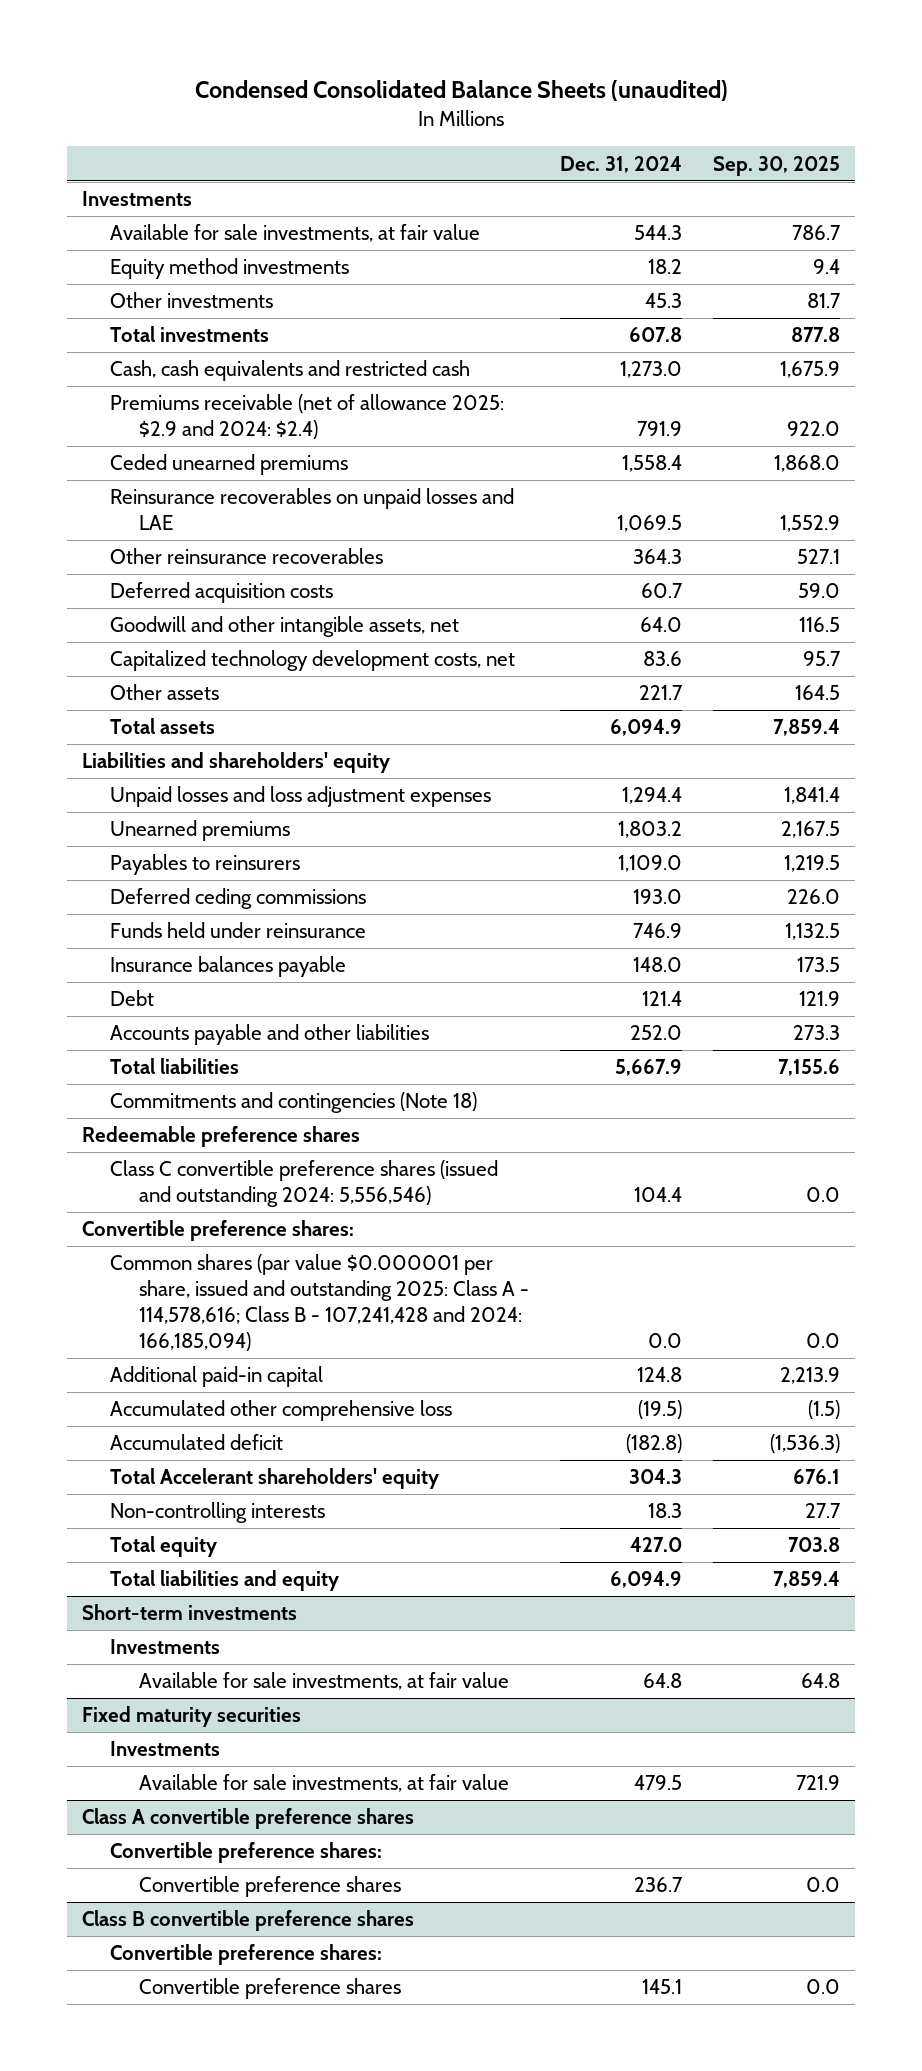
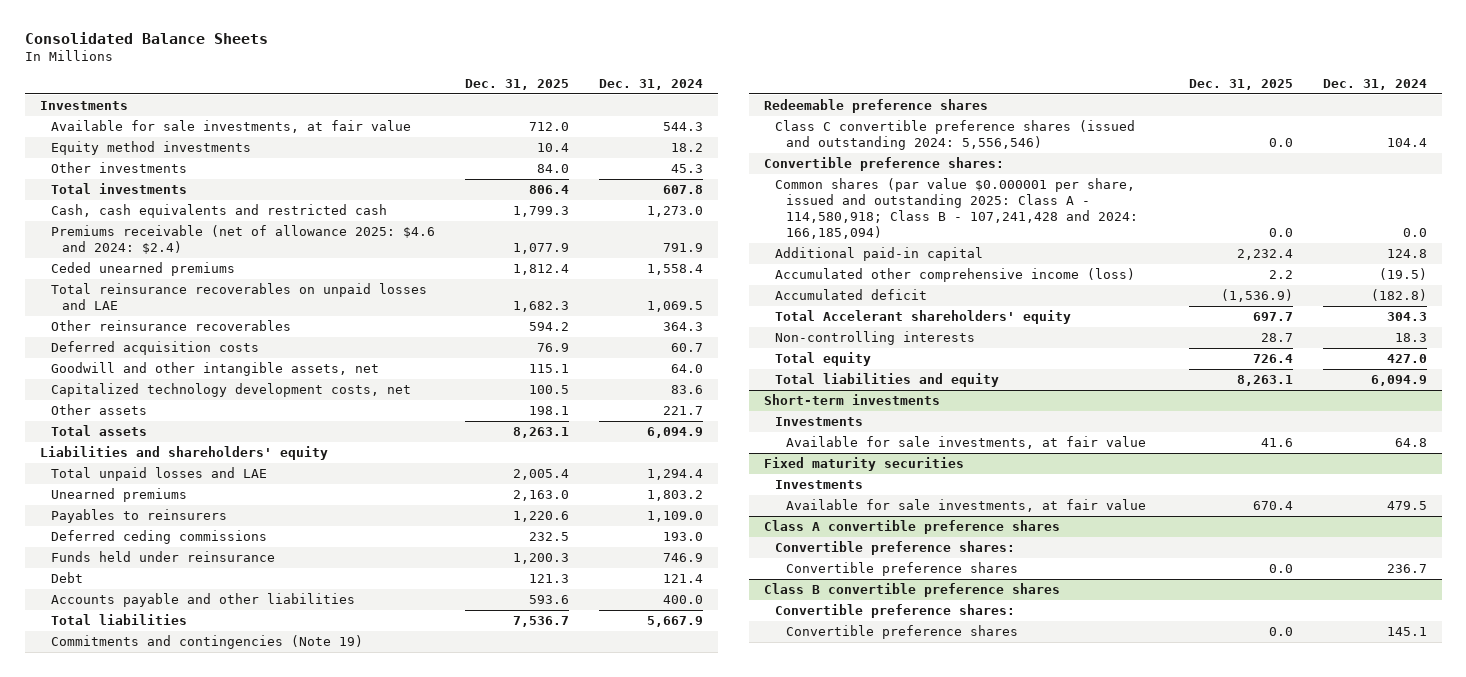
- Condensed Consolidated Balance Sheets (unaudited)
+ Consolidated Balance Sheets
- | Dec. 31, 2024 | Sep. 30, 2025
+ | Dec. 31, 2025 | Dec. 31, 2024
- Premiums receivable (net of allowance 2025: $2.9 and 2024: $2.4) | 791.9 | 922.0
+ Premiums receivable (net of allowance 2025: $4.6 and 2024: $2.4) | 1,077.9 | 791.9
- Reinsurance recoverables on unpaid losses and LAE | 1,069.5 | 1,552.9
+ Total reinsurance recoverables on unpaid losses and LAE | 1,682.3 | 1,069.5
- Unpaid losses and loss adjustment expenses | 1,294.4 | 1,841.4
+ Total unpaid losses and LAE | 2,005.4 | 1,294.4
- Insurance balances payable | 148.0 | 173.5
- Accounts payable and other liabilities | 252.0 | 273.3
+ Accounts payable and other liabilities | 593.6 | 400.0
- Commitments and contingencies (Note 18)
+ Commitments and contingencies (Note 19)
- Common shares (par value $0.000001 per share, issued and outstanding 2025: Class A - 114,578,616; Class B - 107,241,428 and 2024: 166,185,094) | 0.0 | 0.0
+ Common shares (par value $0.000001 per share, issued and outstanding 2025: Class A - 114,580,918; Class B - 107,241,428 and 2024: 166,185,094) | 0.0 | 0.0
- Accumulated other comprehensive loss | (19.5) | (1.5)
+ Accumulated other comprehensive income (loss) | 2.2 | (19.5)

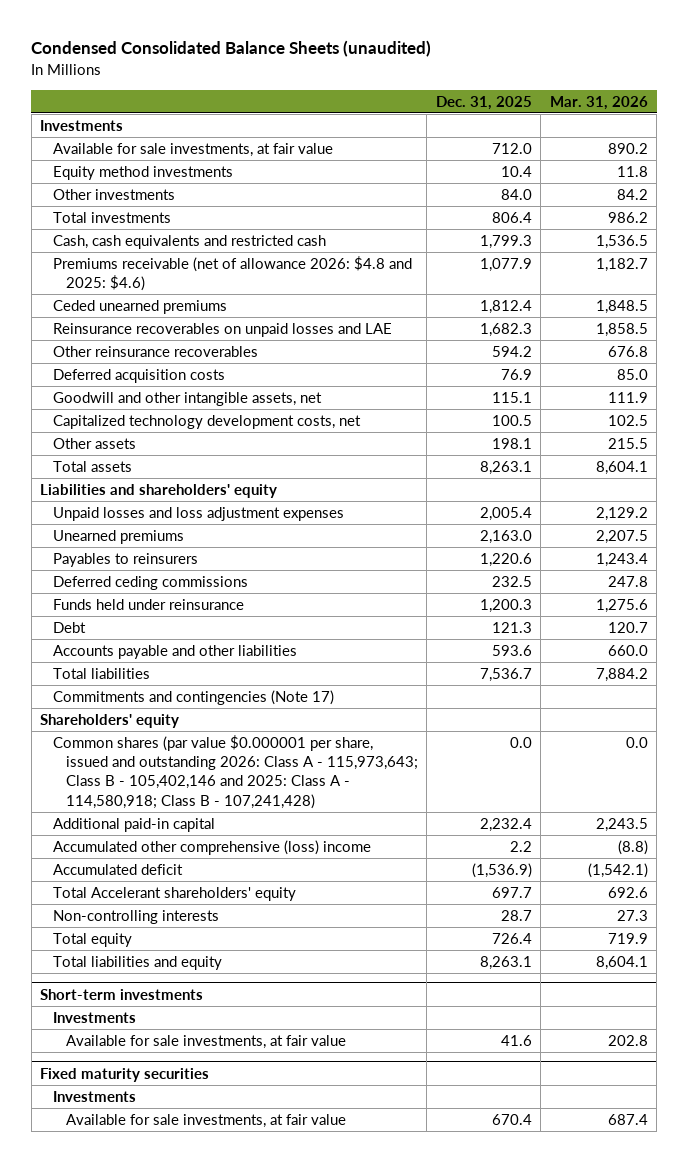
- Consolidated Balance Sheets
+ Condensed Consolidated Balance Sheets (unaudited)
- | Dec. 31, 2025 | Dec. 31, 2024
+ | Dec. 31, 2025 | Mar. 31, 2026
- Premiums receivable (net of allowance 2025: $4.6 and 2024: $2.4) | 1,077.9 | 791.9
+ Premiums receivable (net of allowance 2026: $4.8 and 2025: $4.6) | 1,077.9 | 1,182.7
- Total reinsurance recoverables on unpaid losses and LAE | 1,682.3 | 1,069.5
+ Reinsurance recoverables on unpaid losses and LAE | 1,682.3 | 1,858.5
- Total unpaid losses and LAE | 2,005.4 | 1,294.4
+ Unpaid losses and loss adjustment expenses | 2,005.4 | 2,129.2
- Commitments and contingencies (Note 19)
- Redeemable preference shares
- Class C convertible preference shares (issued and outstanding 2024: 5,556,546) | 0.0 | 104.4
- Convertible preference shares:
- Common shares (par value $0.000001 per share, issued and outstanding 2025: Class A - 114,580,918; Class B - 107,241,428 and 2024: 166,185,094) | 0.0 | 0.0
+ Commitments and contingencies (Note 17)
+ Shareholders' equity
+ Common shares (par value $0.000001 per share, issued and outstanding 2026: Class A - 115,973,643; Class B - 105,402,146 and 2025: Class A - 114,580,918; Class B - 107,241,428) | 0.0 | 0.0
- Accumulated other comprehensive income (loss) | 2.2 | (19.5)
+ Accumulated other comprehensive (loss) income | 2.2 | (8.8)
- Class A convertible preference shares
- Convertible preference shares:
- Convertible preference shares | 0.0 | 236.7
- Class B convertible preference shares
- Convertible preference shares:
- Convertible preference shares | 0.0 | 145.1

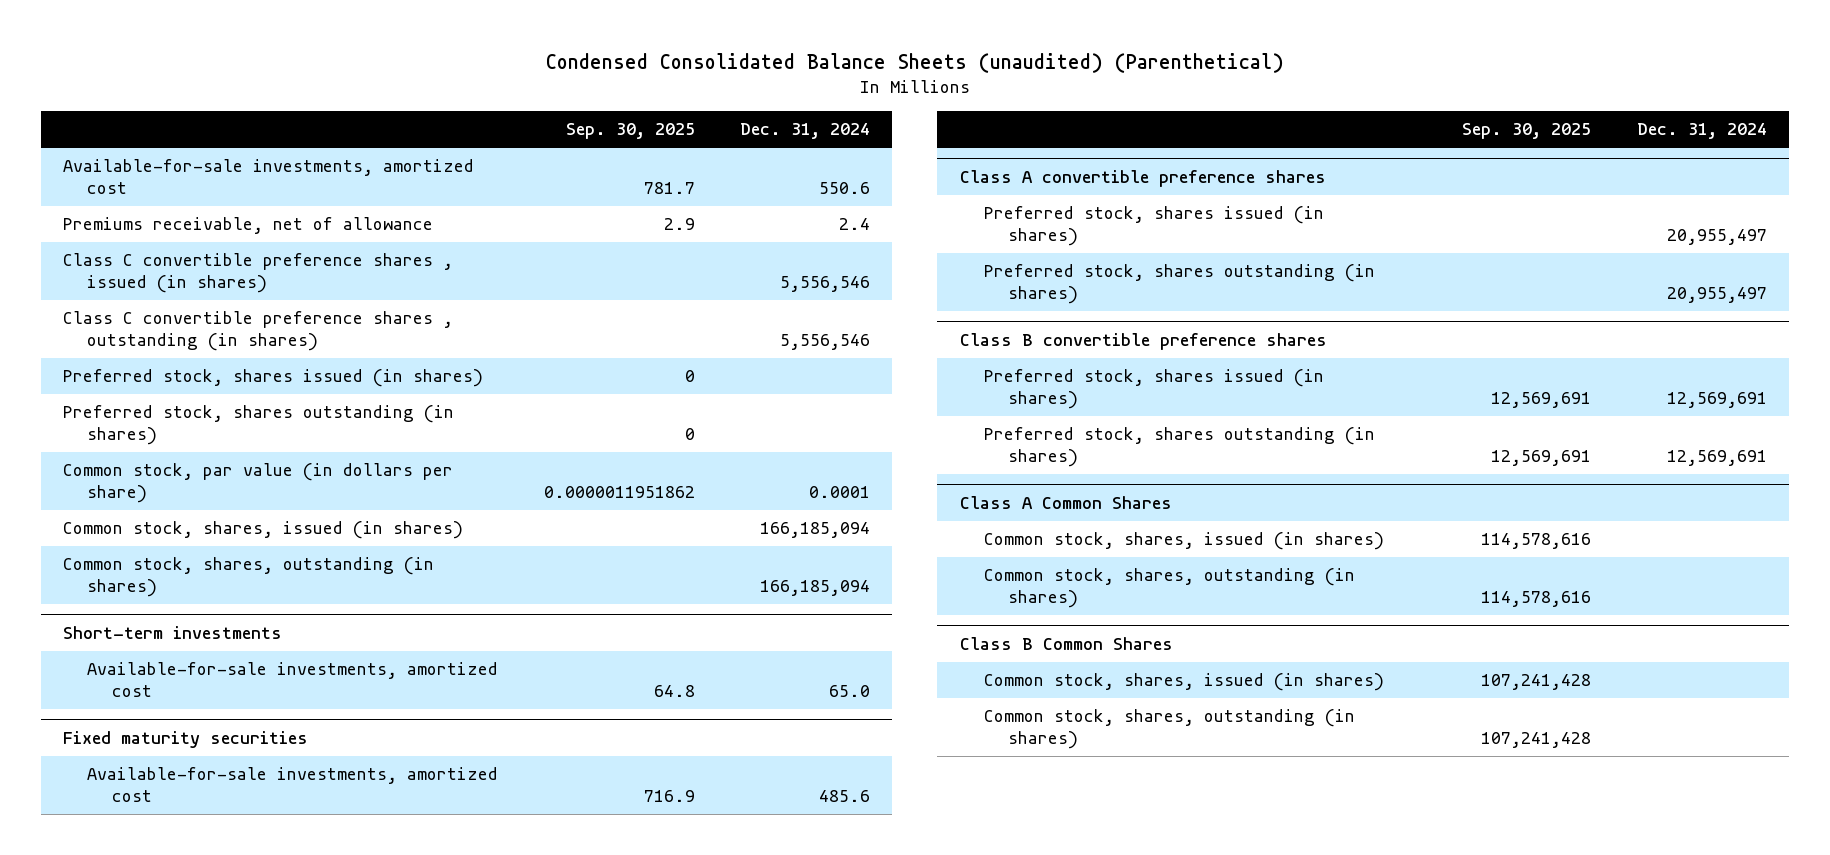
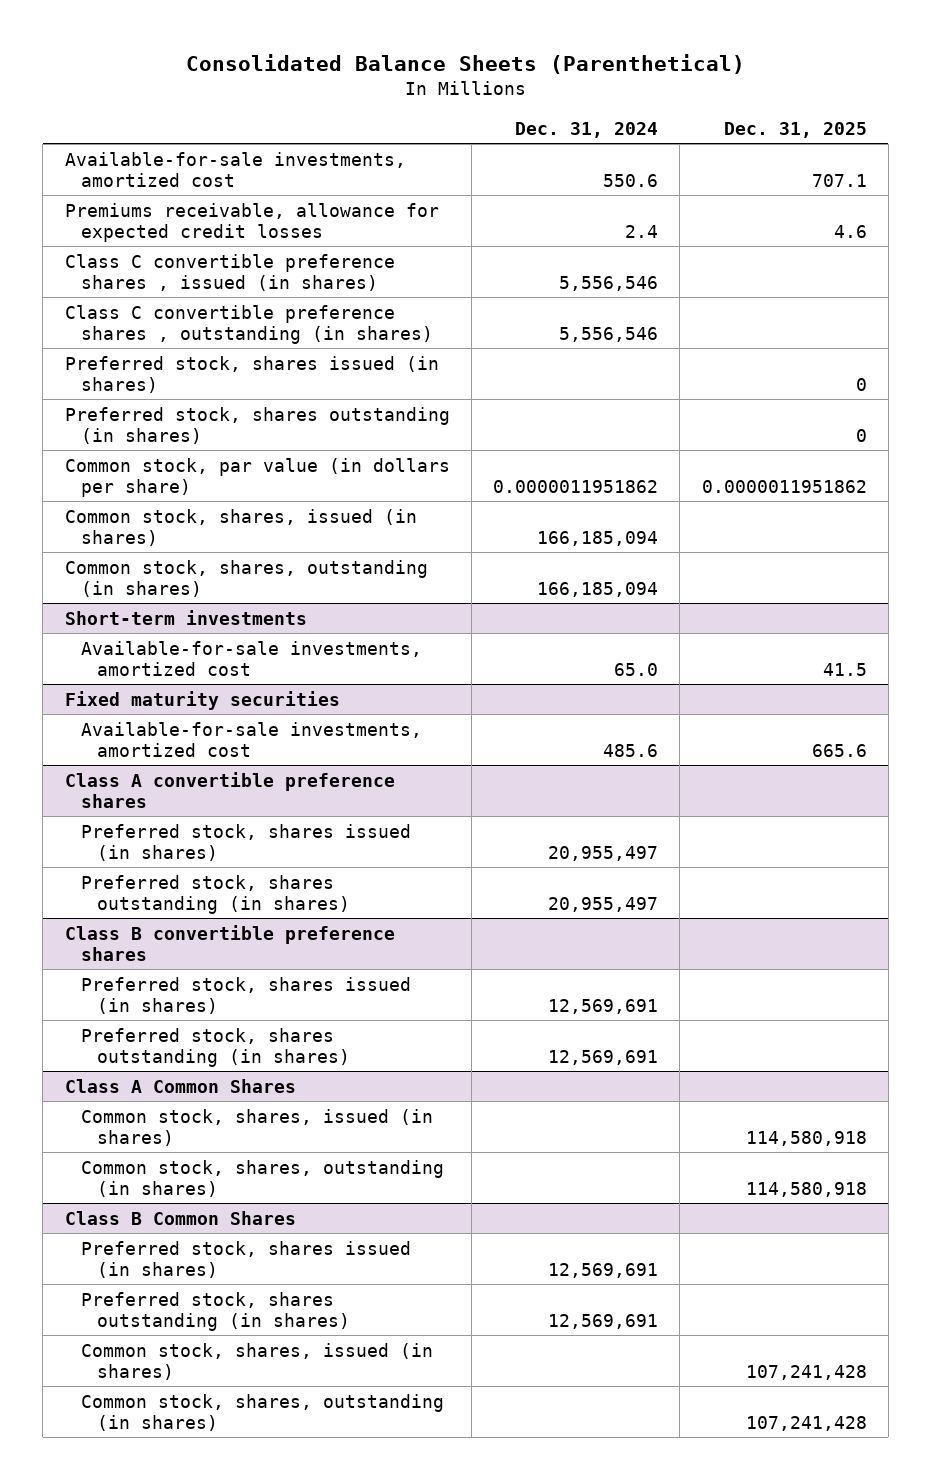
- Condensed Consolidated Balance Sheets (unaudited) (Parenthetical)
+ Consolidated Balance Sheets (Parenthetical)
- | Sep. 30, 2025 | Dec. 31, 2024
+ | Dec. 31, 2024 | Dec. 31, 2025
- Premiums receivable, net of allowance | 2.9 | 2.4
+ Premiums receivable, allowance for expected credit losses | 2.4 | 4.6
- Common stock, par value (in dollars per share) | 0.0000011951862 | 0.0001
+ Common stock, par value (in dollars per share) | 0.0000011951862 | 0.0000011951862
@ Class B Common Shares
+ Preferred stock, shares issued (in shares) | 12,569,691 |
+ Preferred stock, shares outstanding (in shares) | 12,569,691 |

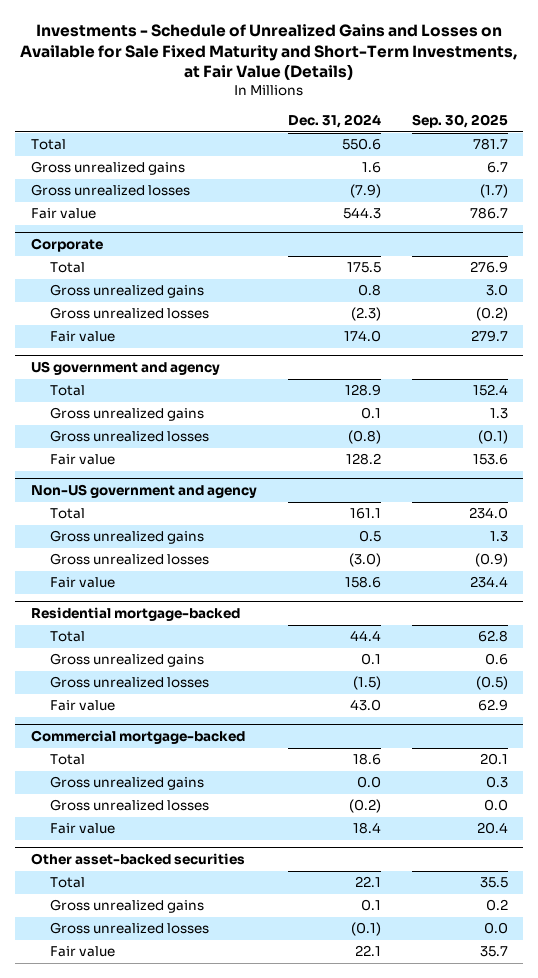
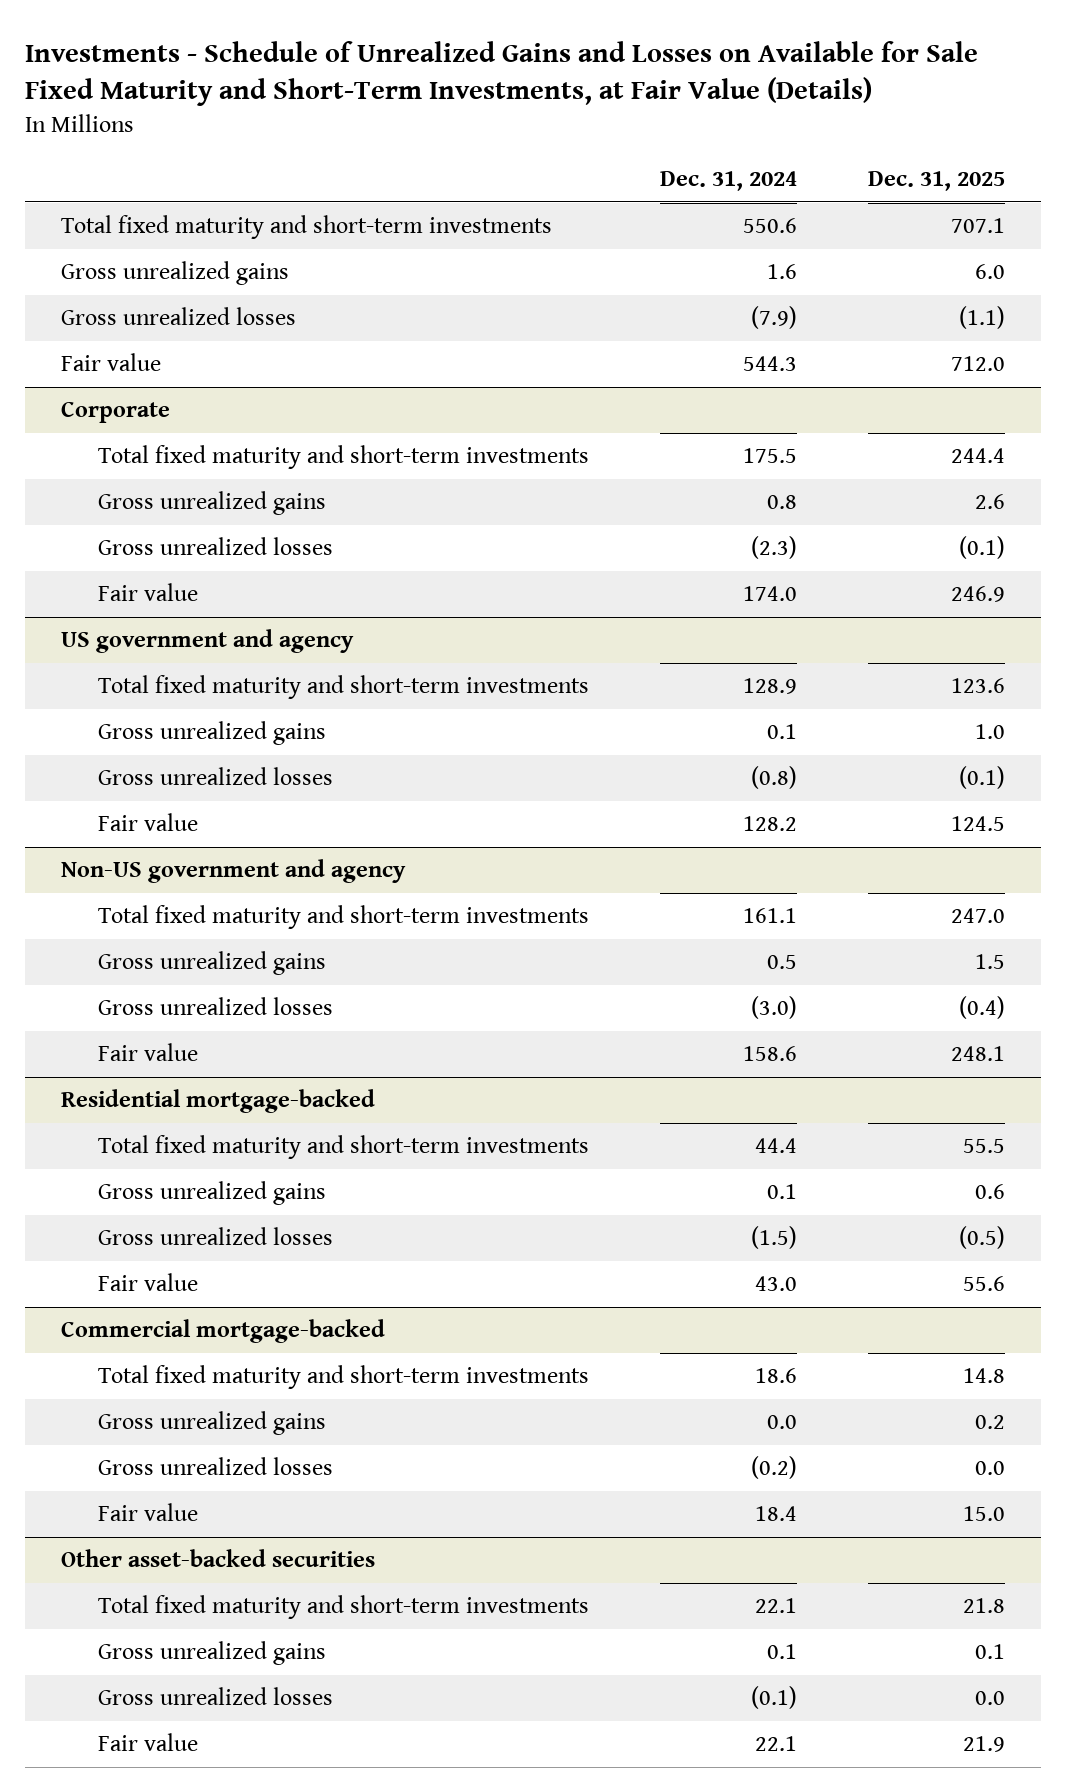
- | Dec. 31, 2024 | Sep. 30, 2025
+ | Dec. 31, 2024 | Dec. 31, 2025
- Total | 550.6 | 781.7
+ Total fixed maturity and short-term investments | 550.6 | 707.1
@ Corporate
- Total | 175.5 | 276.9
+ Total fixed maturity and short-term investments | 175.5 | 244.4
@ US government and agency
- Total | 128.9 | 152.4
+ Total fixed maturity and short-term investments | 128.9 | 123.6
@ Non-US government and agency
- Total | 161.1 | 234.0
+ Total fixed maturity and short-term investments | 161.1 | 247.0
@ Residential mortgage-backed
- Total | 44.4 | 62.8
+ Total fixed maturity and short-term investments | 44.4 | 55.5
@ Commercial mortgage-backed
- Total | 18.6 | 20.1
+ Total fixed maturity and short-term investments | 18.6 | 14.8
@ Other asset-backed securities
- Total | 22.1 | 35.5
+ Total fixed maturity and short-term investments | 22.1 | 21.8

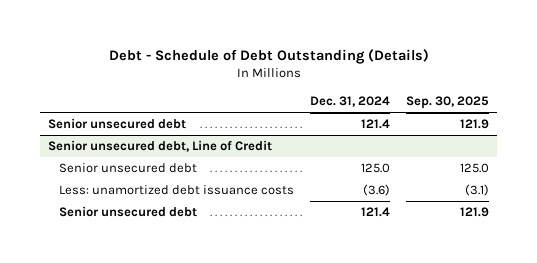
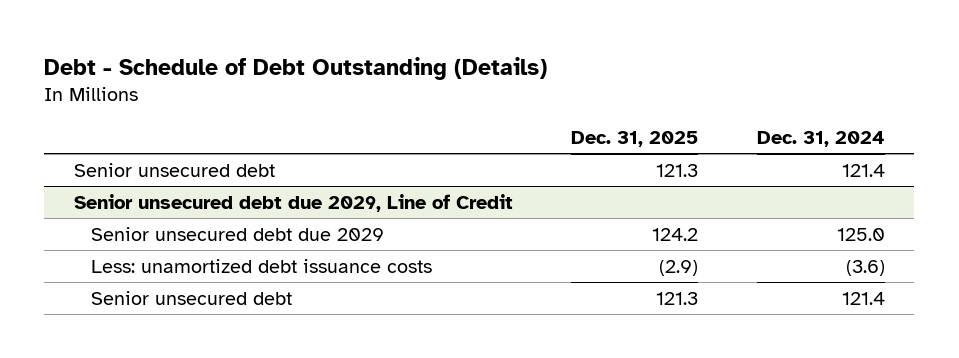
- | Dec. 31, 2024 | Sep. 30, 2025
+ | Dec. 31, 2025 | Dec. 31, 2024
- Senior unsecured debt, Line of Credit
- Senior unsecured debt | 125.0 | 125.0
+ Senior unsecured debt due 2029, Line of Credit
+ Senior unsecured debt due 2029 | 124.2 | 125.0

